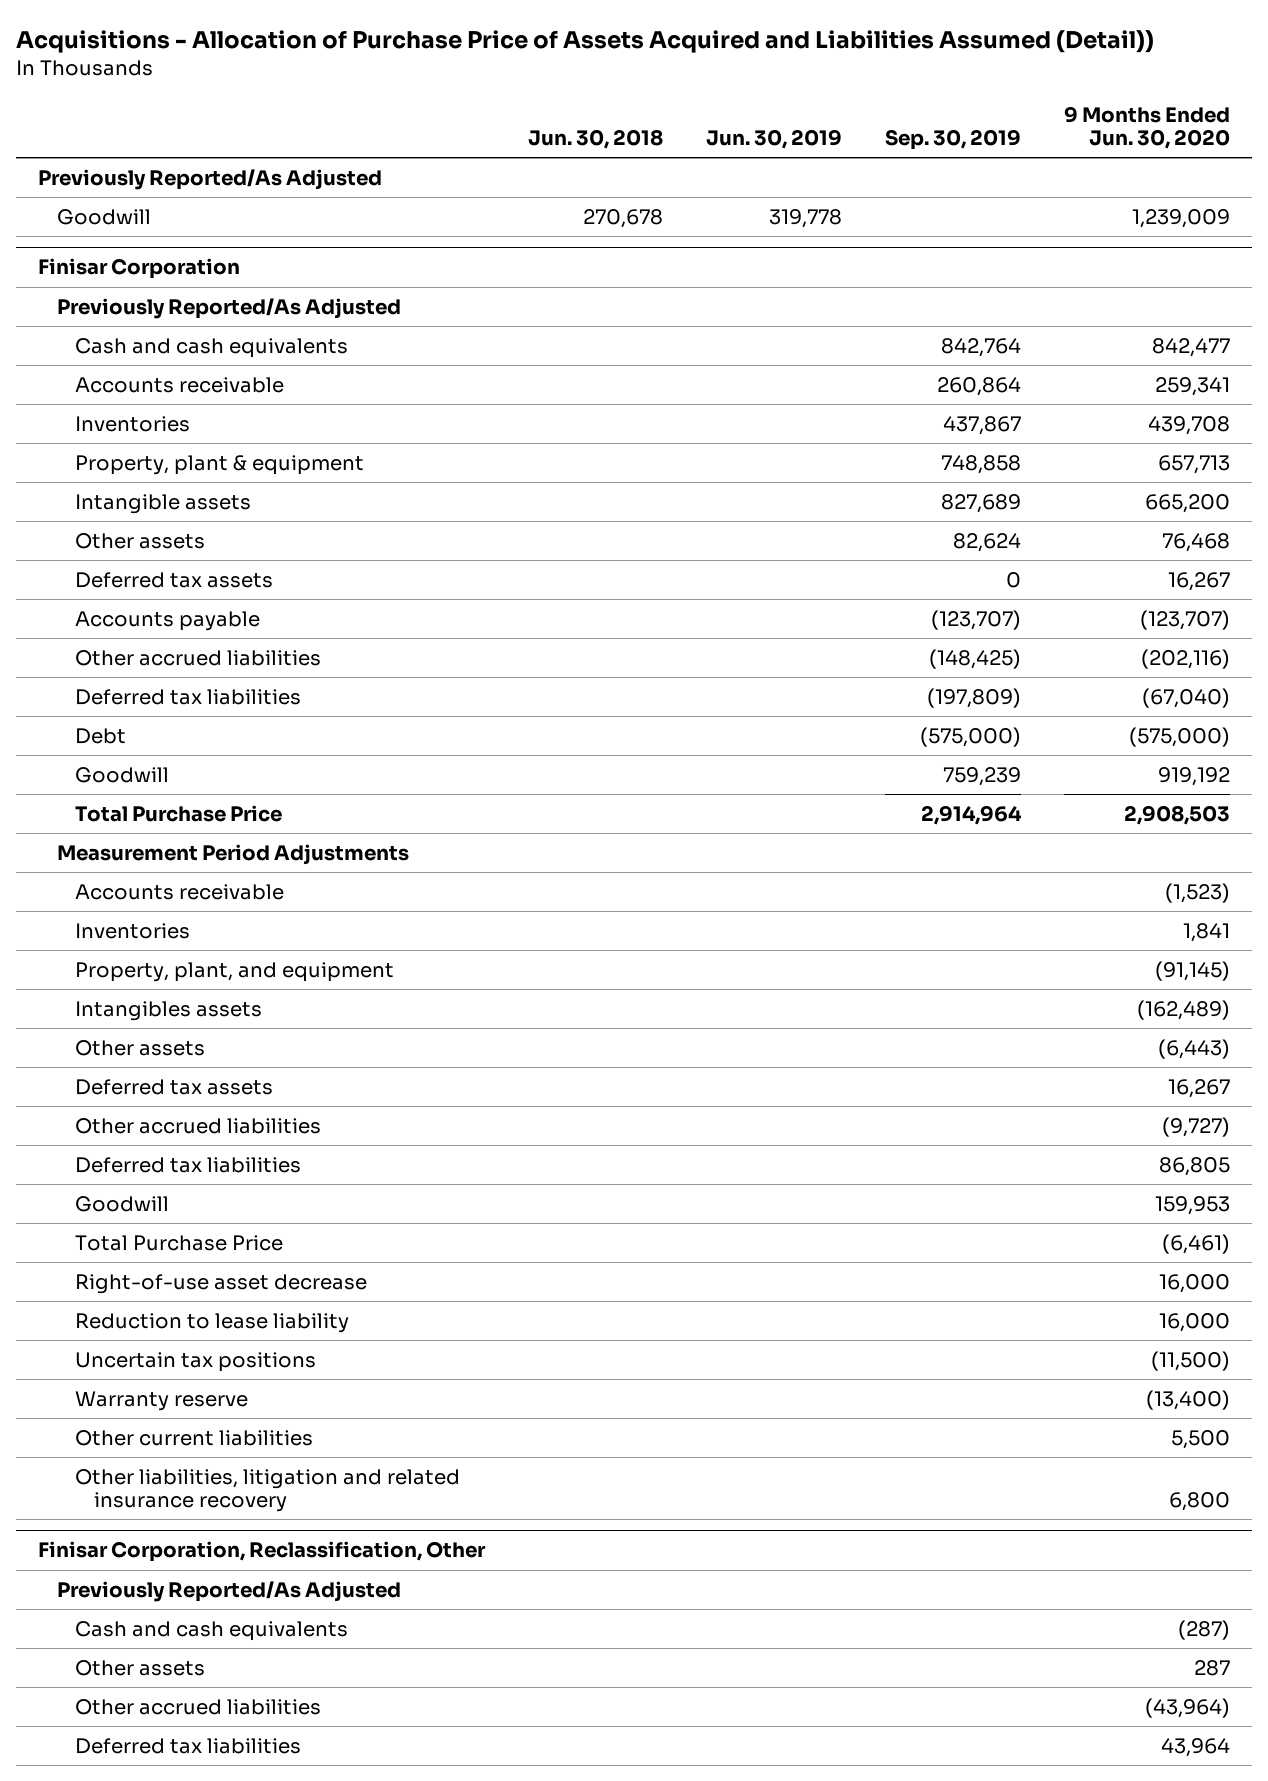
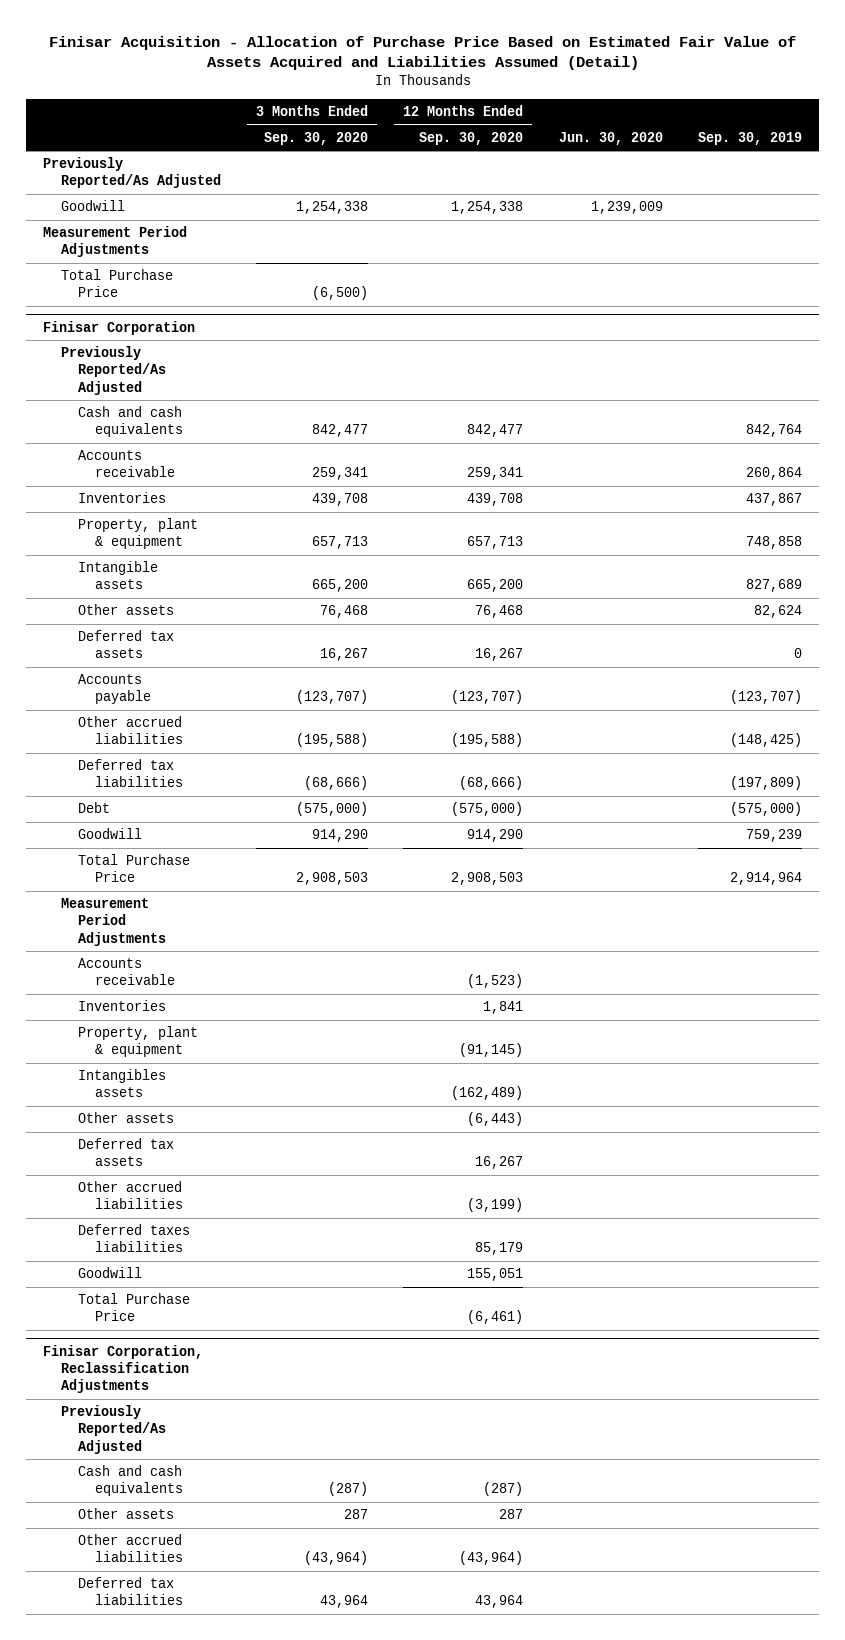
- Acquisitions - Allocation of Purchase Price of Assets Acquired and Liabilities Assumed (Detail))
+ Finisar Acquisition - Allocation of Purchase Price Based on Estimated Fair Value of Assets Acquired and Liabilities Assumed (Detail)
- | Jun. 30, 2018 | Jun. 30, 2019 | Sep. 30, 2019 | 9 Months Ended Jun. 30, 2020
+ | 3 Months Ended Sep. 30, 2020 | 12 Months Ended Sep. 30, 2020 | Jun. 30, 2020 | Sep. 30, 2019
+ Measurement Period Adjustments
+ Total Purchase Price | (6,500) | | |
@ Finisar Corporation
- Property, plant, and equipment | | | | (91,145)
+ Property, plant & equipment | | (91,145) | |
- Deferred tax liabilities | | | | 86,805
+ Deferred taxes liabilities | | 85,179 | |
- Right-of-use asset decrease | | | | 16,000
- Reduction to lease liability | | | | 16,000
- Uncertain tax positions | | | | (11,500)
- Warranty reserve | | | | (13,400)
- Other current liabilities | | | | 5,500
- Other liabilities, litigation and related insurance recovery | | | | 6,800
- Finisar Corporation, Reclassification, Other
+ Finisar Corporation, Reclassification Adjustments

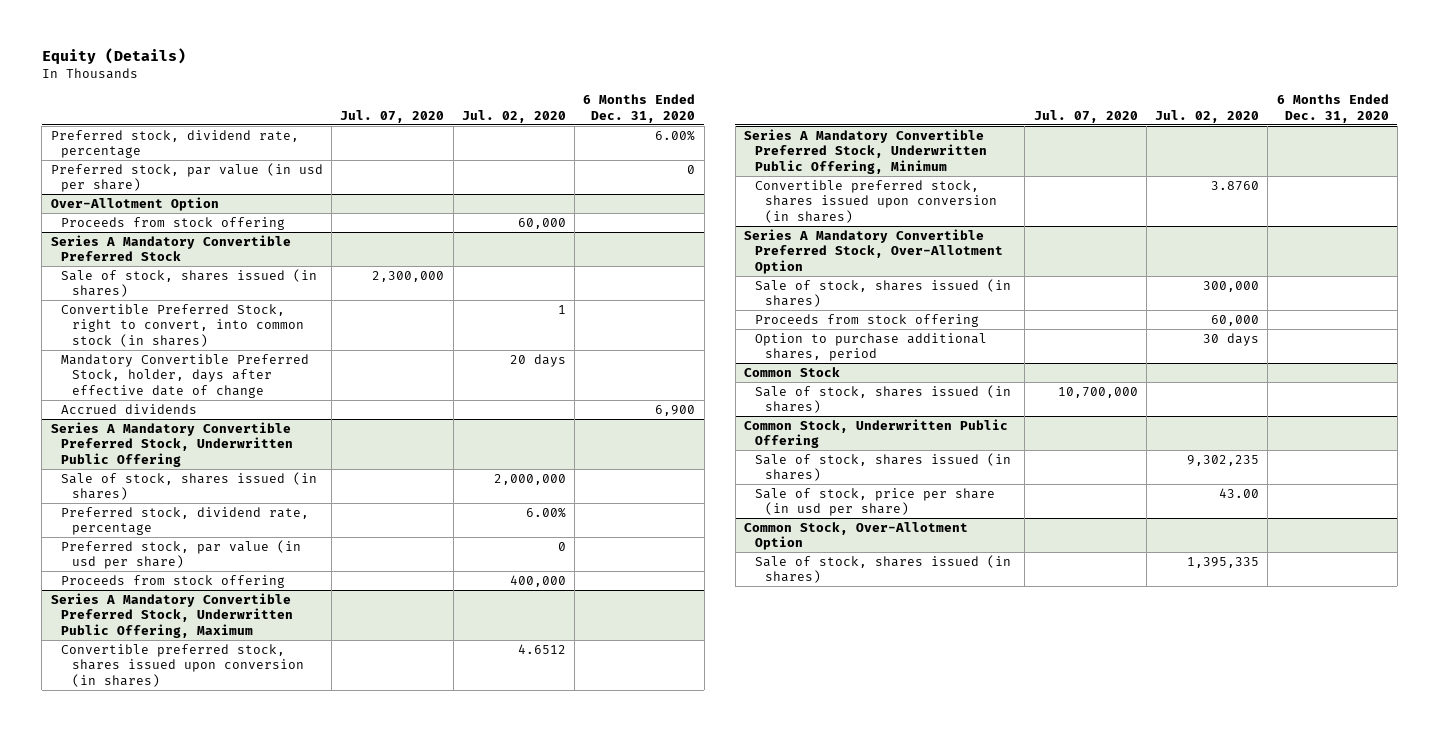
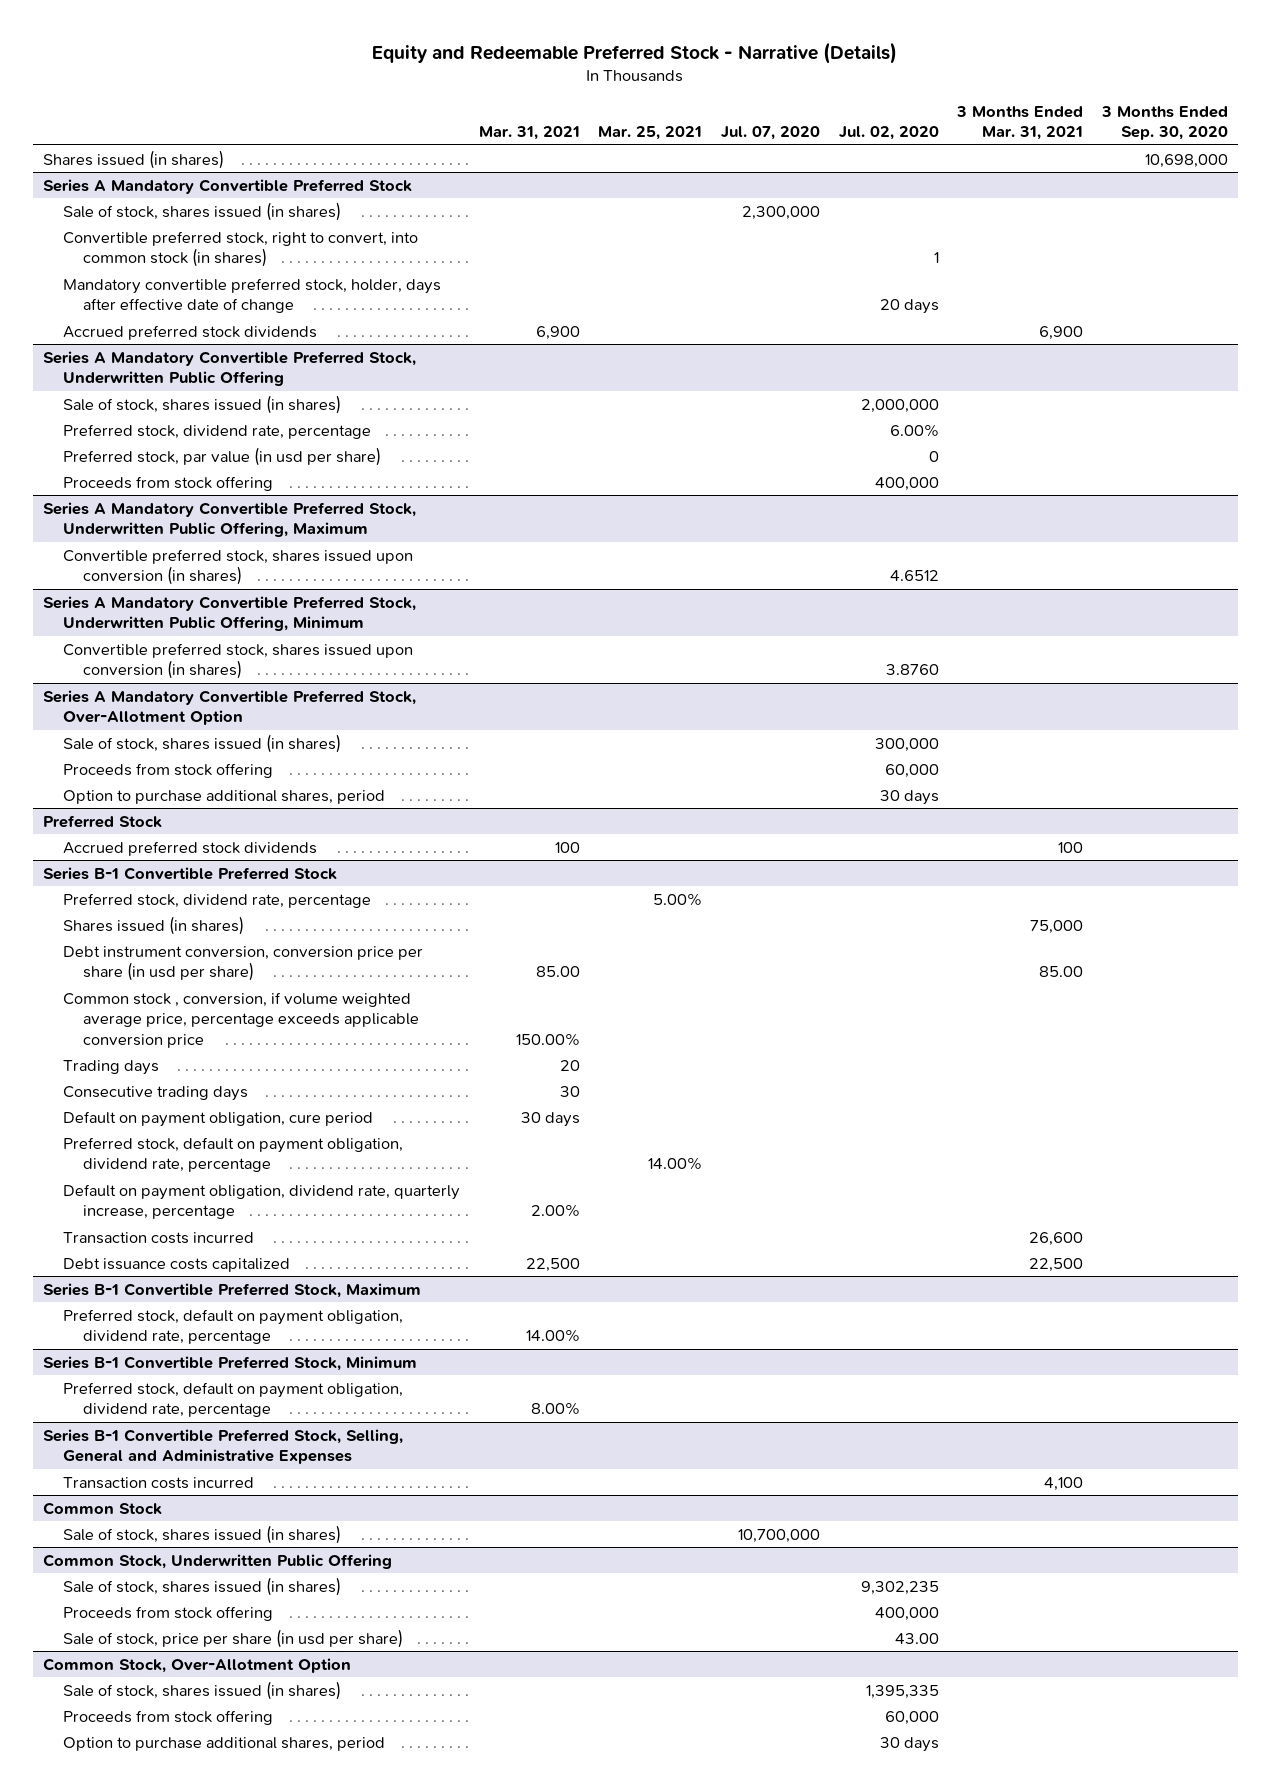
- Equity (Details)
+ Equity and Redeemable Preferred Stock - Narrative (Details)
- | Jul. 07, 2020 | Jul. 02, 2020 | 6 Months Ended Dec. 31, 2020
+ | Mar. 31, 2021 | Mar. 25, 2021 | Jul. 07, 2020 | Jul. 02, 2020 | 3 Months Ended Mar. 31, 2021 | 3 Months Ended Sep. 30, 2020
- Preferred stock, dividend rate, percentage | | | 6.00%
- Preferred stock, par value (in usd per share) | | | 0
- Over-Allotment Option
- Proceeds from stock offering | | 60,000 |
+ Shares issued (in shares) | | | | | | 10,698,000
@ Series A Mandatory Convertible Preferred Stock
- Convertible Preferred Stock, right to convert, into common stock (in shares) | | 1 |
- Mandatory Convertible Preferred Stock, holder, days after effective date of change | | 20 days |
- Accrued dividends | | | 6,900
+ Convertible preferred stock, right to convert, into common stock (in shares) | | | | 1 | |
+ Mandatory convertible preferred stock, holder, days after effective date of change | | | | 20 days | |
+ Accrued preferred stock dividends | 6,900 | | | | 6,900 |
+ Preferred Stock
+ Accrued preferred stock dividends | 100 | | | | 100 |
+ Series B-1 Convertible Preferred Stock
+ Preferred stock, dividend rate, percentage | | 5.00% | | | |
+ Shares issued (in shares) | | | | | 75,000 |
+ Debt instrument conversion, conversion price per share (in usd per share) | 85.00 | | | | 85.00 |
+ Common stock , conversion, if volume weighted average price, percentage exceeds applicable conversion price | 150.00% | | | | |
+ Trading days | 20 | | | | |
+ Consecutive trading days | 30 | | | | |
+ Default on payment obligation, cure period | 30 days | | | | |
+ Preferred stock, default on payment obligation, dividend rate, percentage | | 14.00% | | | |
+ Default on payment obligation, dividend rate, quarterly increase, percentage | 2.00% | | | | |
+ Transaction costs incurred | | | | | 26,600 |
+ Debt issuance costs capitalized | 22,500 | | | | 22,500 |
+ Series B-1 Convertible Preferred Stock, Maximum
+ Preferred stock, default on payment obligation, dividend rate, percentage | 14.00% | | | | |
+ Series B-1 Convertible Preferred Stock, Minimum
+ Preferred stock, default on payment obligation, dividend rate, percentage | 8.00% | | | | |
+ Series B-1 Convertible Preferred Stock, Selling, General and Administrative Expenses
+ Transaction costs incurred | | | | | 4,100 |
@ Common Stock, Underwritten Public Offering
+ Proceeds from stock offering | | | | 400,000 | |
@ Common Stock, Over-Allotment Option
+ Proceeds from stock offering | | | | 60,000 | |
+ Option to purchase additional shares, period | | | | 30 days | |

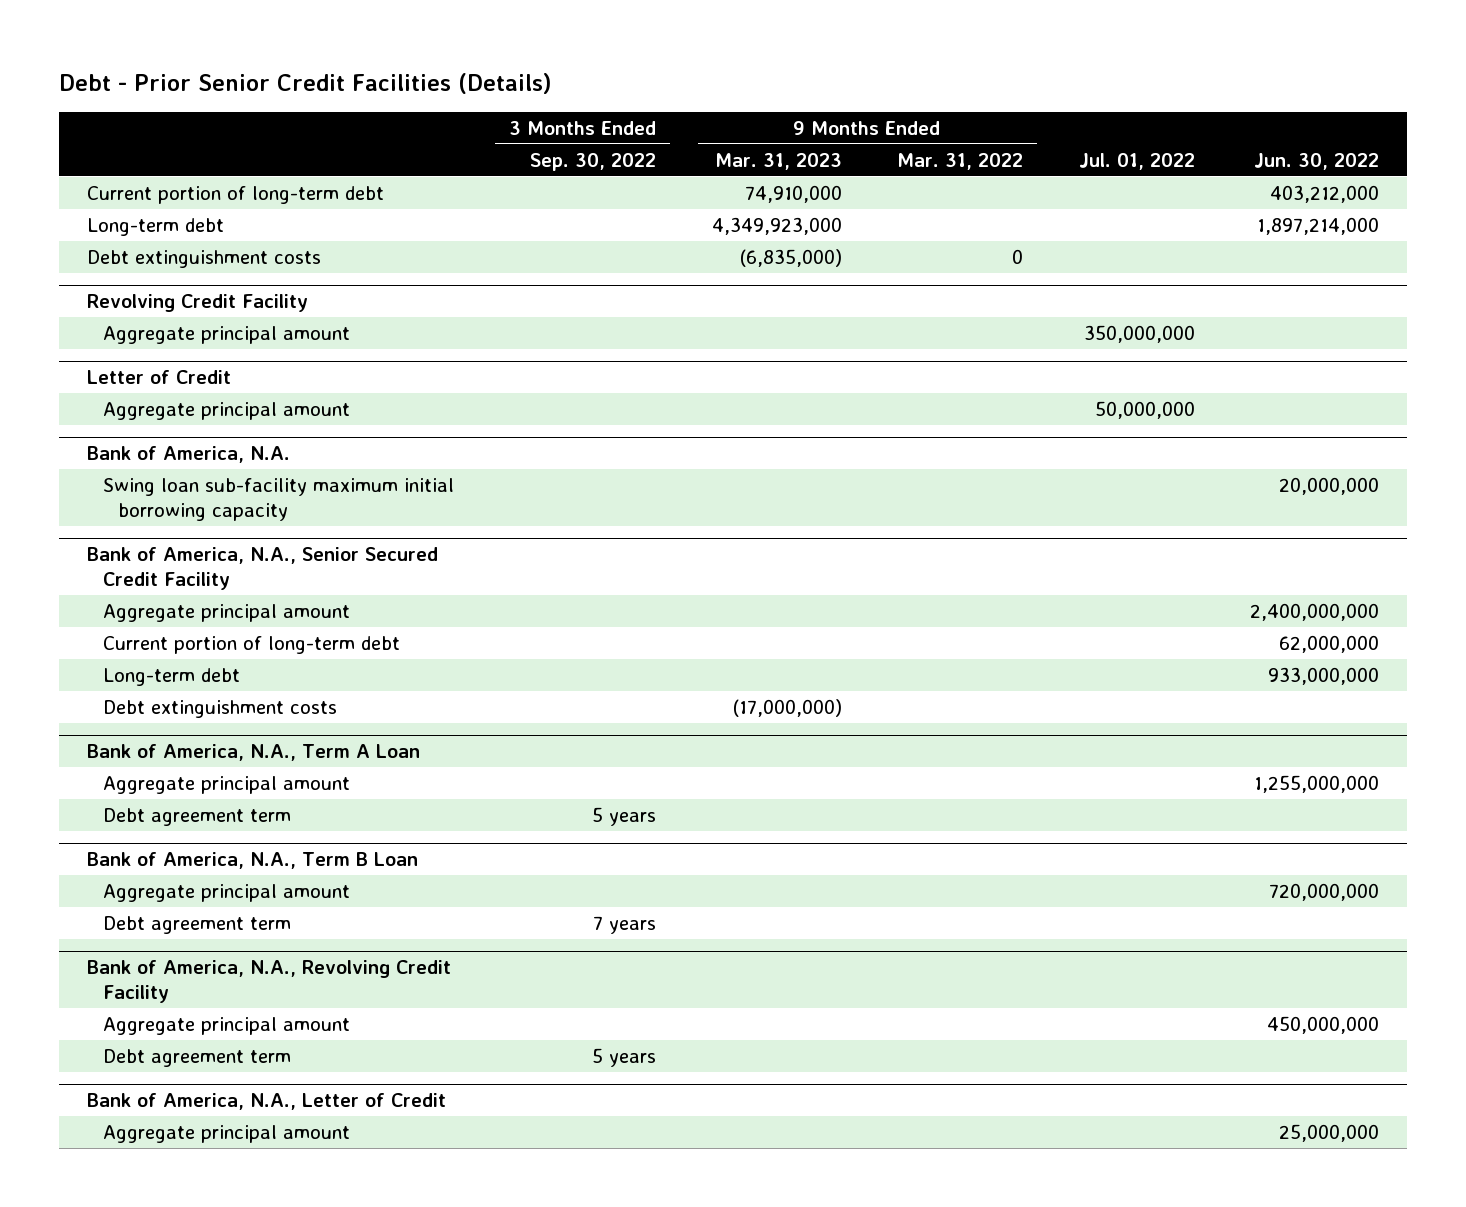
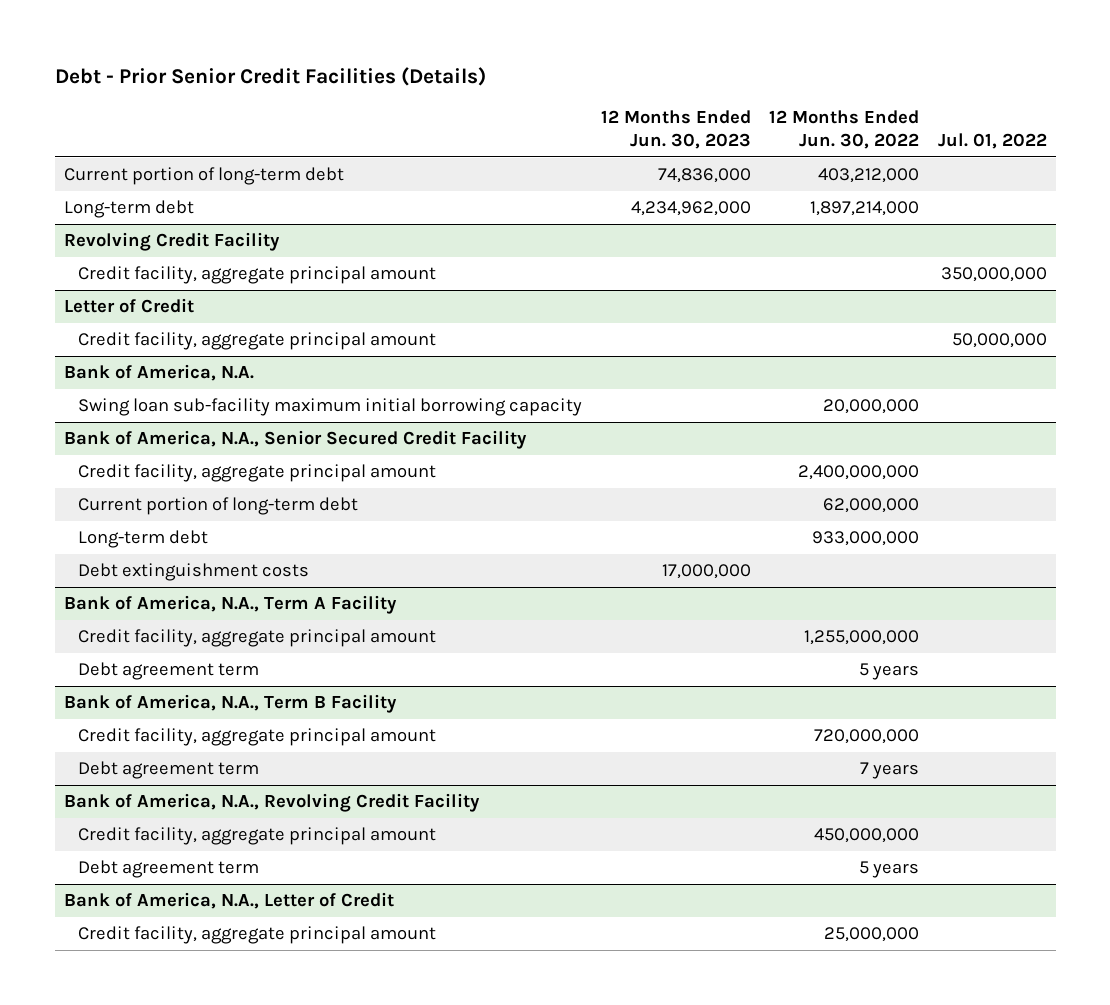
- | 3 Months Ended Sep. 30, 2022 | 9 Months Ended Mar. 31, 2023 | 9 Months Ended Mar. 31, 2022 | Jul. 01, 2022 | Jun. 30, 2022
+ | 12 Months Ended Jun. 30, 2023 | 12 Months Ended Jun. 30, 2022 | Jul. 01, 2022
- Debt extinguishment costs | | (6,835,000) | 0 | |
@ Revolving Credit Facility
- Aggregate principal amount | | | | 350,000,000 |
+ Credit facility, aggregate principal amount | | | 350,000,000
@ Letter of Credit
- Aggregate principal amount | | | | 50,000,000 |
+ Credit facility, aggregate principal amount | | | 50,000,000
@ Bank of America, N.A., Senior Secured Credit Facility
- Aggregate principal amount | | | | | 2,400,000,000
+ Credit facility, aggregate principal amount | | 2,400,000,000 |
- Bank of America, N.A., Term A Loan
- Aggregate principal amount | | | | | 1,255,000,000
+ Bank of America, N.A., Term A Facility
+ Credit facility, aggregate principal amount | | 1,255,000,000 |
- Bank of America, N.A., Term B Loan
- Aggregate principal amount | | | | | 720,000,000
+ Bank of America, N.A., Term B Facility
+ Credit facility, aggregate principal amount | | 720,000,000 |
@ Bank of America, N.A., Revolving Credit Facility
- Aggregate principal amount | | | | | 450,000,000
+ Credit facility, aggregate principal amount | | 450,000,000 |
@ Bank of America, N.A., Letter of Credit
- Aggregate principal amount | | | | | 25,000,000
+ Credit facility, aggregate principal amount | | 25,000,000 |

